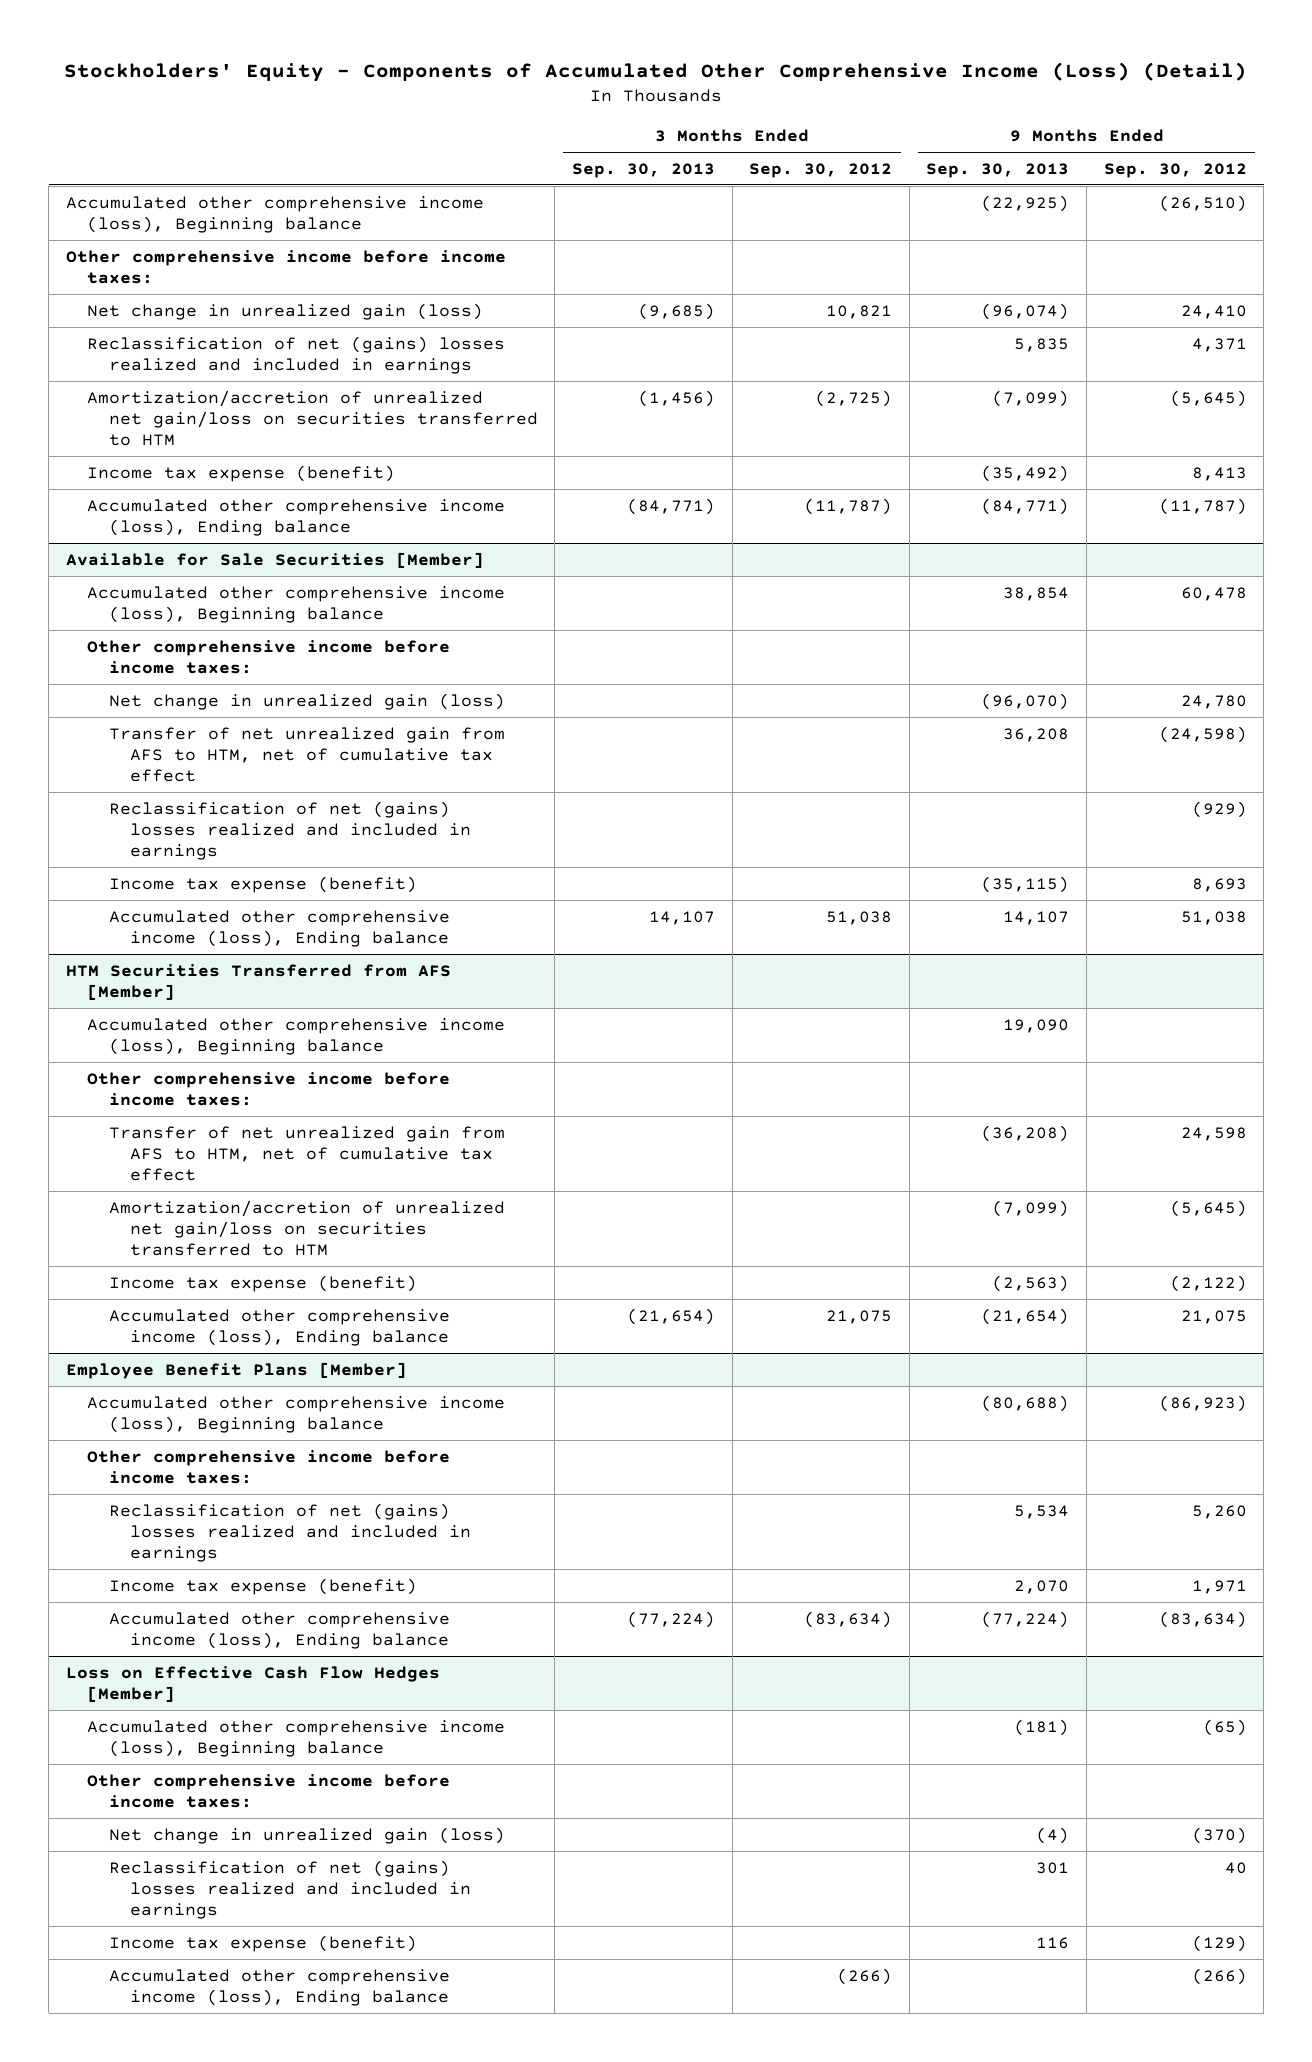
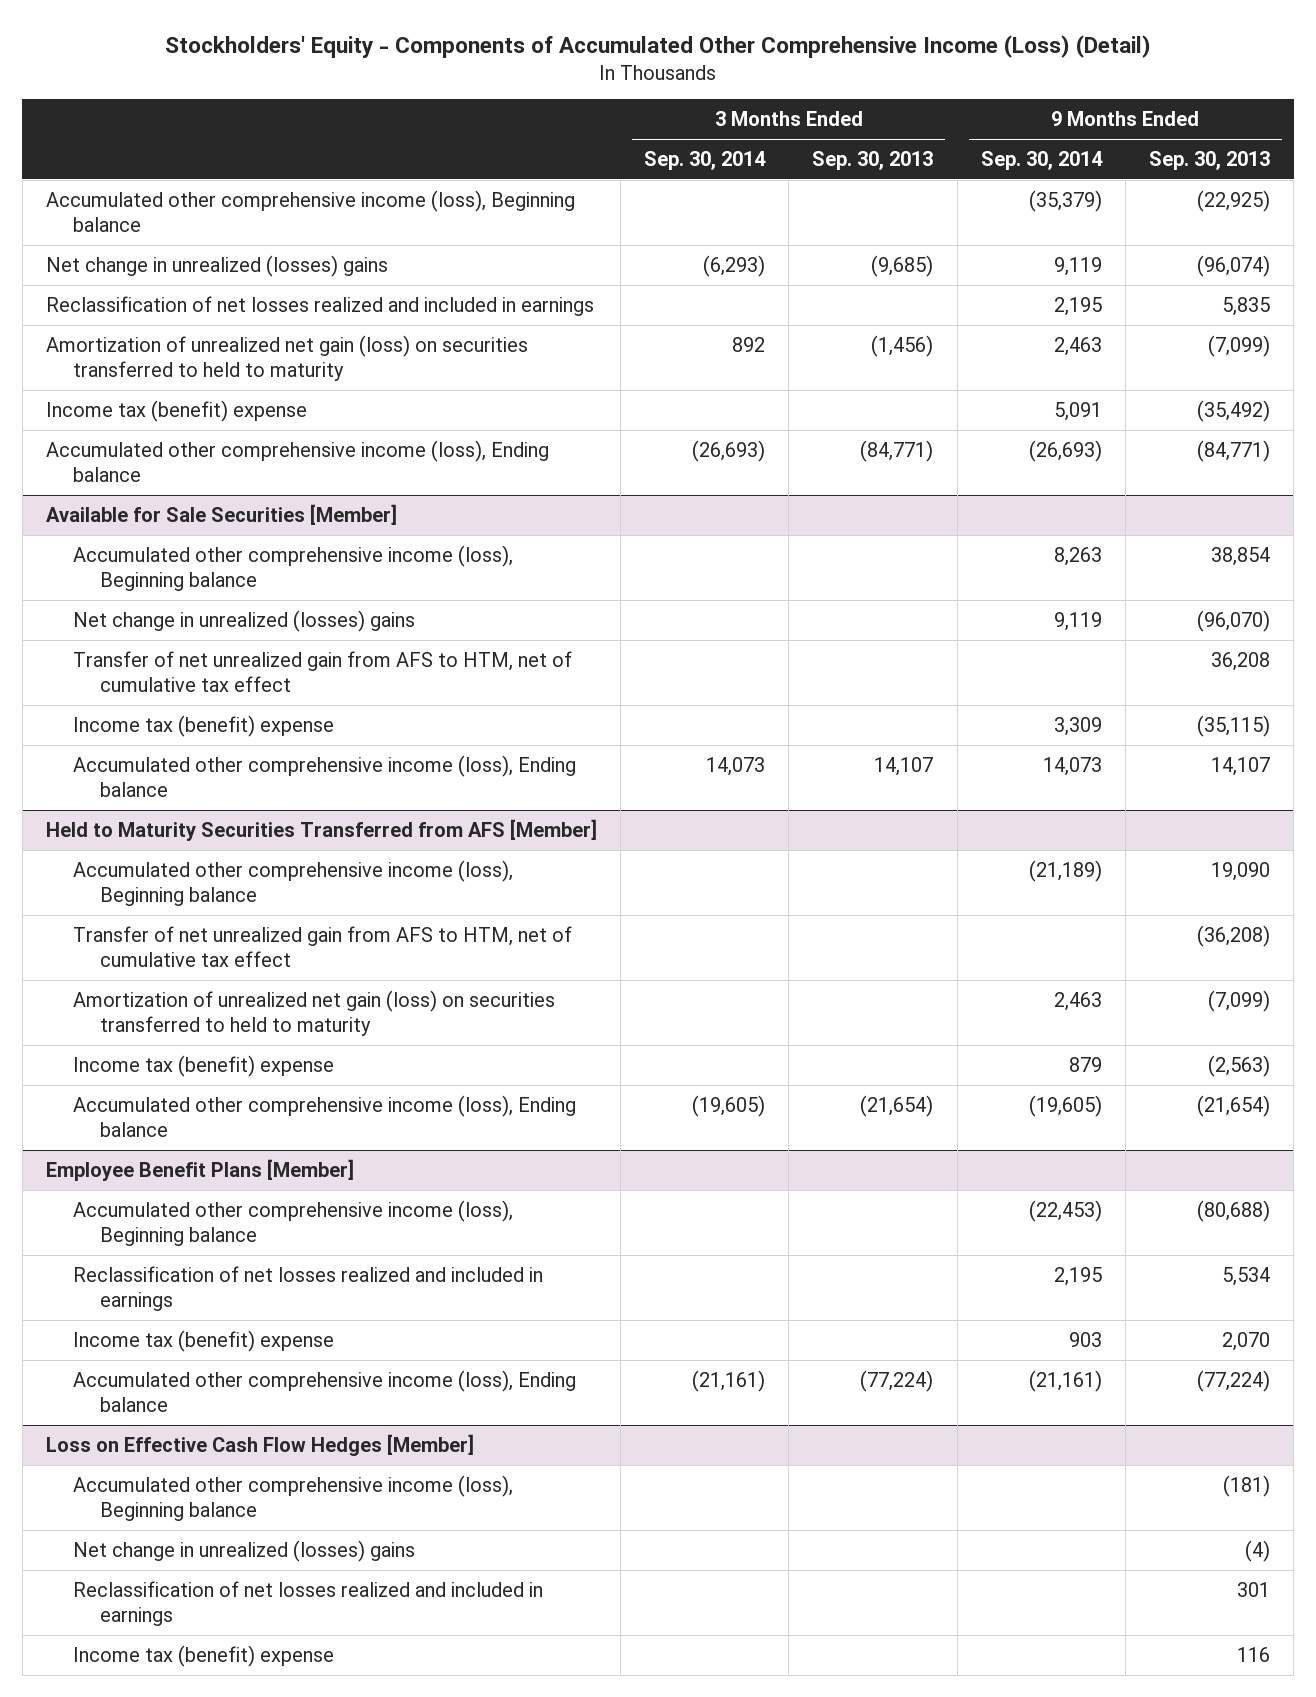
- | 3 Months Ended Sep. 30, 2013 | 3 Months Ended Sep. 30, 2012 | 9 Months Ended Sep. 30, 2013 | 9 Months Ended Sep. 30, 2012
+ | 3 Months Ended Sep. 30, 2014 | 3 Months Ended Sep. 30, 2013 | 9 Months Ended Sep. 30, 2014 | 9 Months Ended Sep. 30, 2013
- Other comprehensive income before income taxes:
- Net change in unrealized gain (loss) | (9,685) | 10,821 | (96,074) | 24,410
- Reclassification of net (gains) losses realized and included in earnings | | | 5,835 | 4,371
- Amortization/accretion of unrealized net gain/loss on securities transferred to HTM | (1,456) | (2,725) | (7,099) | (5,645)
- Income tax expense (benefit) | | | (35,492) | 8,413
+ Net change in unrealized (losses) gains | (6,293) | (9,685) | 9,119 | (96,074)
+ Reclassification of net losses realized and included in earnings | | | 2,195 | 5,835
+ Amortization of unrealized net gain (loss) on securities transferred to held to maturity | 892 | (1,456) | 2,463 | (7,099)
+ Income tax (benefit) expense | | | 5,091 | (35,492)
@ Available for Sale Securities [Member]
- Other comprehensive income before income taxes:
- Net change in unrealized gain (loss) | | | (96,070) | 24,780
+ Net change in unrealized (losses) gains | | | 9,119 | (96,070)
- Reclassification of net (gains) losses realized and included in earnings | | | | (929)
- Income tax expense (benefit) | | | (35,115) | 8,693
+ Income tax (benefit) expense | | | 3,309 | (35,115)
- HTM Securities Transferred from AFS [Member]
+ Held to Maturity Securities Transferred from AFS [Member]
- Other comprehensive income before income taxes:
- Amortization/accretion of unrealized net gain/loss on securities transferred to HTM | | | (7,099) | (5,645)
- Income tax expense (benefit) | | | (2,563) | (2,122)
+ Amortization of unrealized net gain (loss) on securities transferred to held to maturity | | | 2,463 | (7,099)
+ Income tax (benefit) expense | | | 879 | (2,563)
@ Employee Benefit Plans [Member]
- Other comprehensive income before income taxes:
- Reclassification of net (gains) losses realized and included in earnings | | | 5,534 | 5,260
- Income tax expense (benefit) | | | 2,070 | 1,971
+ Reclassification of net losses realized and included in earnings | | | 2,195 | 5,534
+ Income tax (benefit) expense | | | 903 | 2,070
@ Loss on Effective Cash Flow Hedges [Member]
- Other comprehensive income before income taxes:
- Net change in unrealized gain (loss) | | | (4) | (370)
- Reclassification of net (gains) losses realized and included in earnings | | | 301 | 40
- Income tax expense (benefit) | | | 116 | (129)
- Accumulated other comprehensive income (loss), Ending balance | | (266) | | (266)
+ Net change in unrealized (losses) gains | | | | (4)
+ Reclassification of net losses realized and included in earnings | | | | 301
+ Income tax (benefit) expense | | | | 116

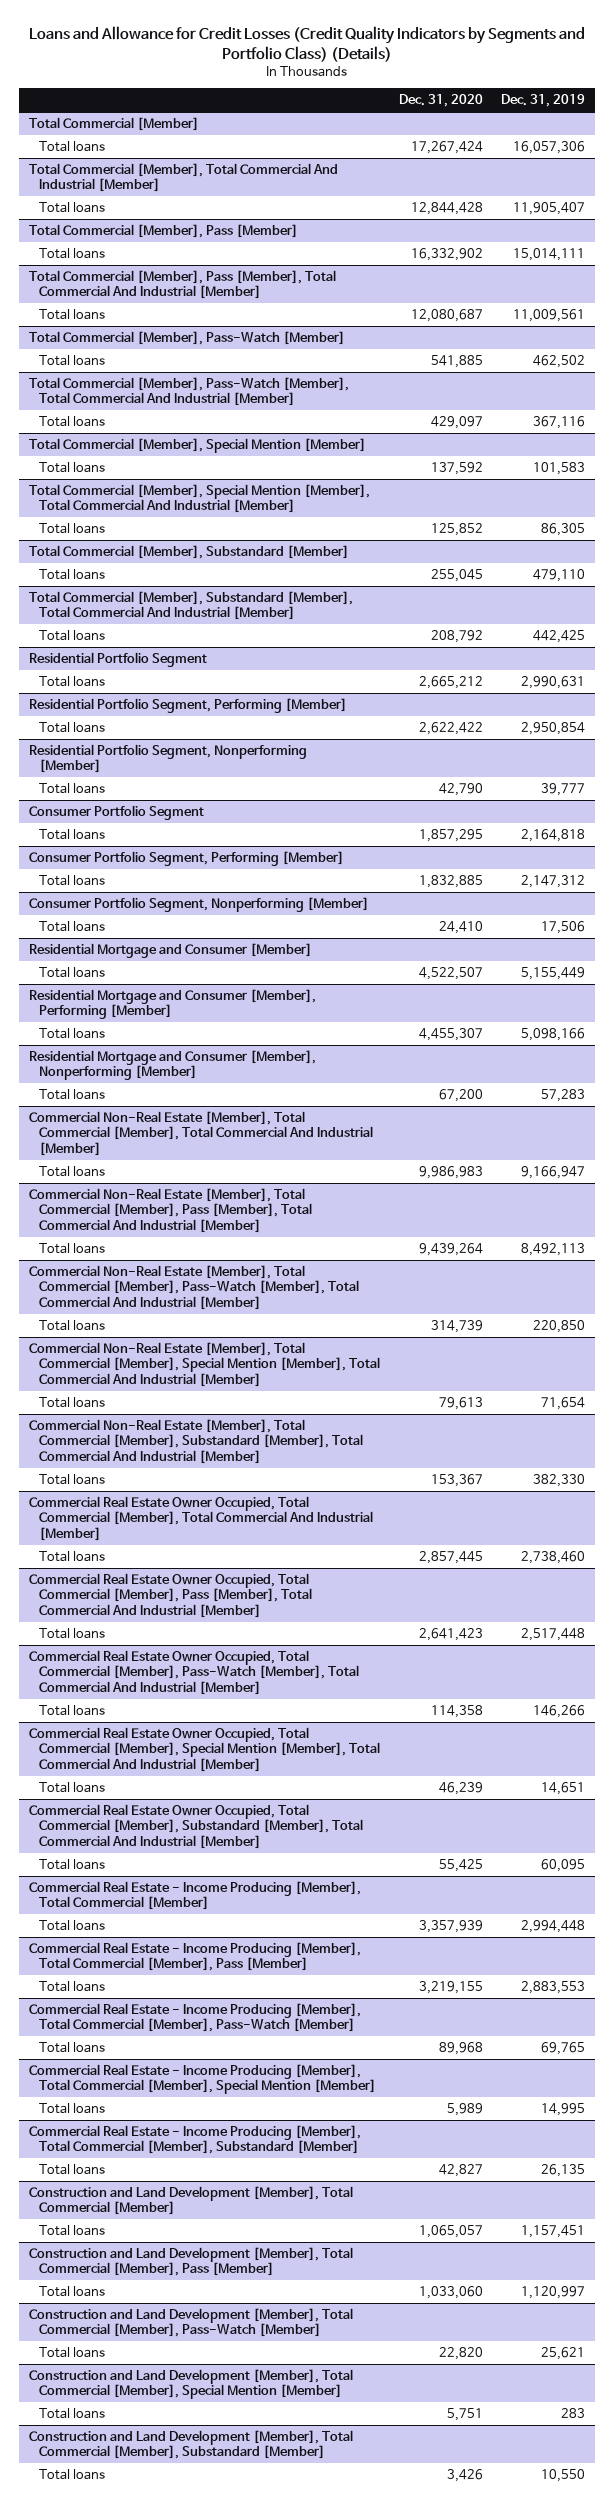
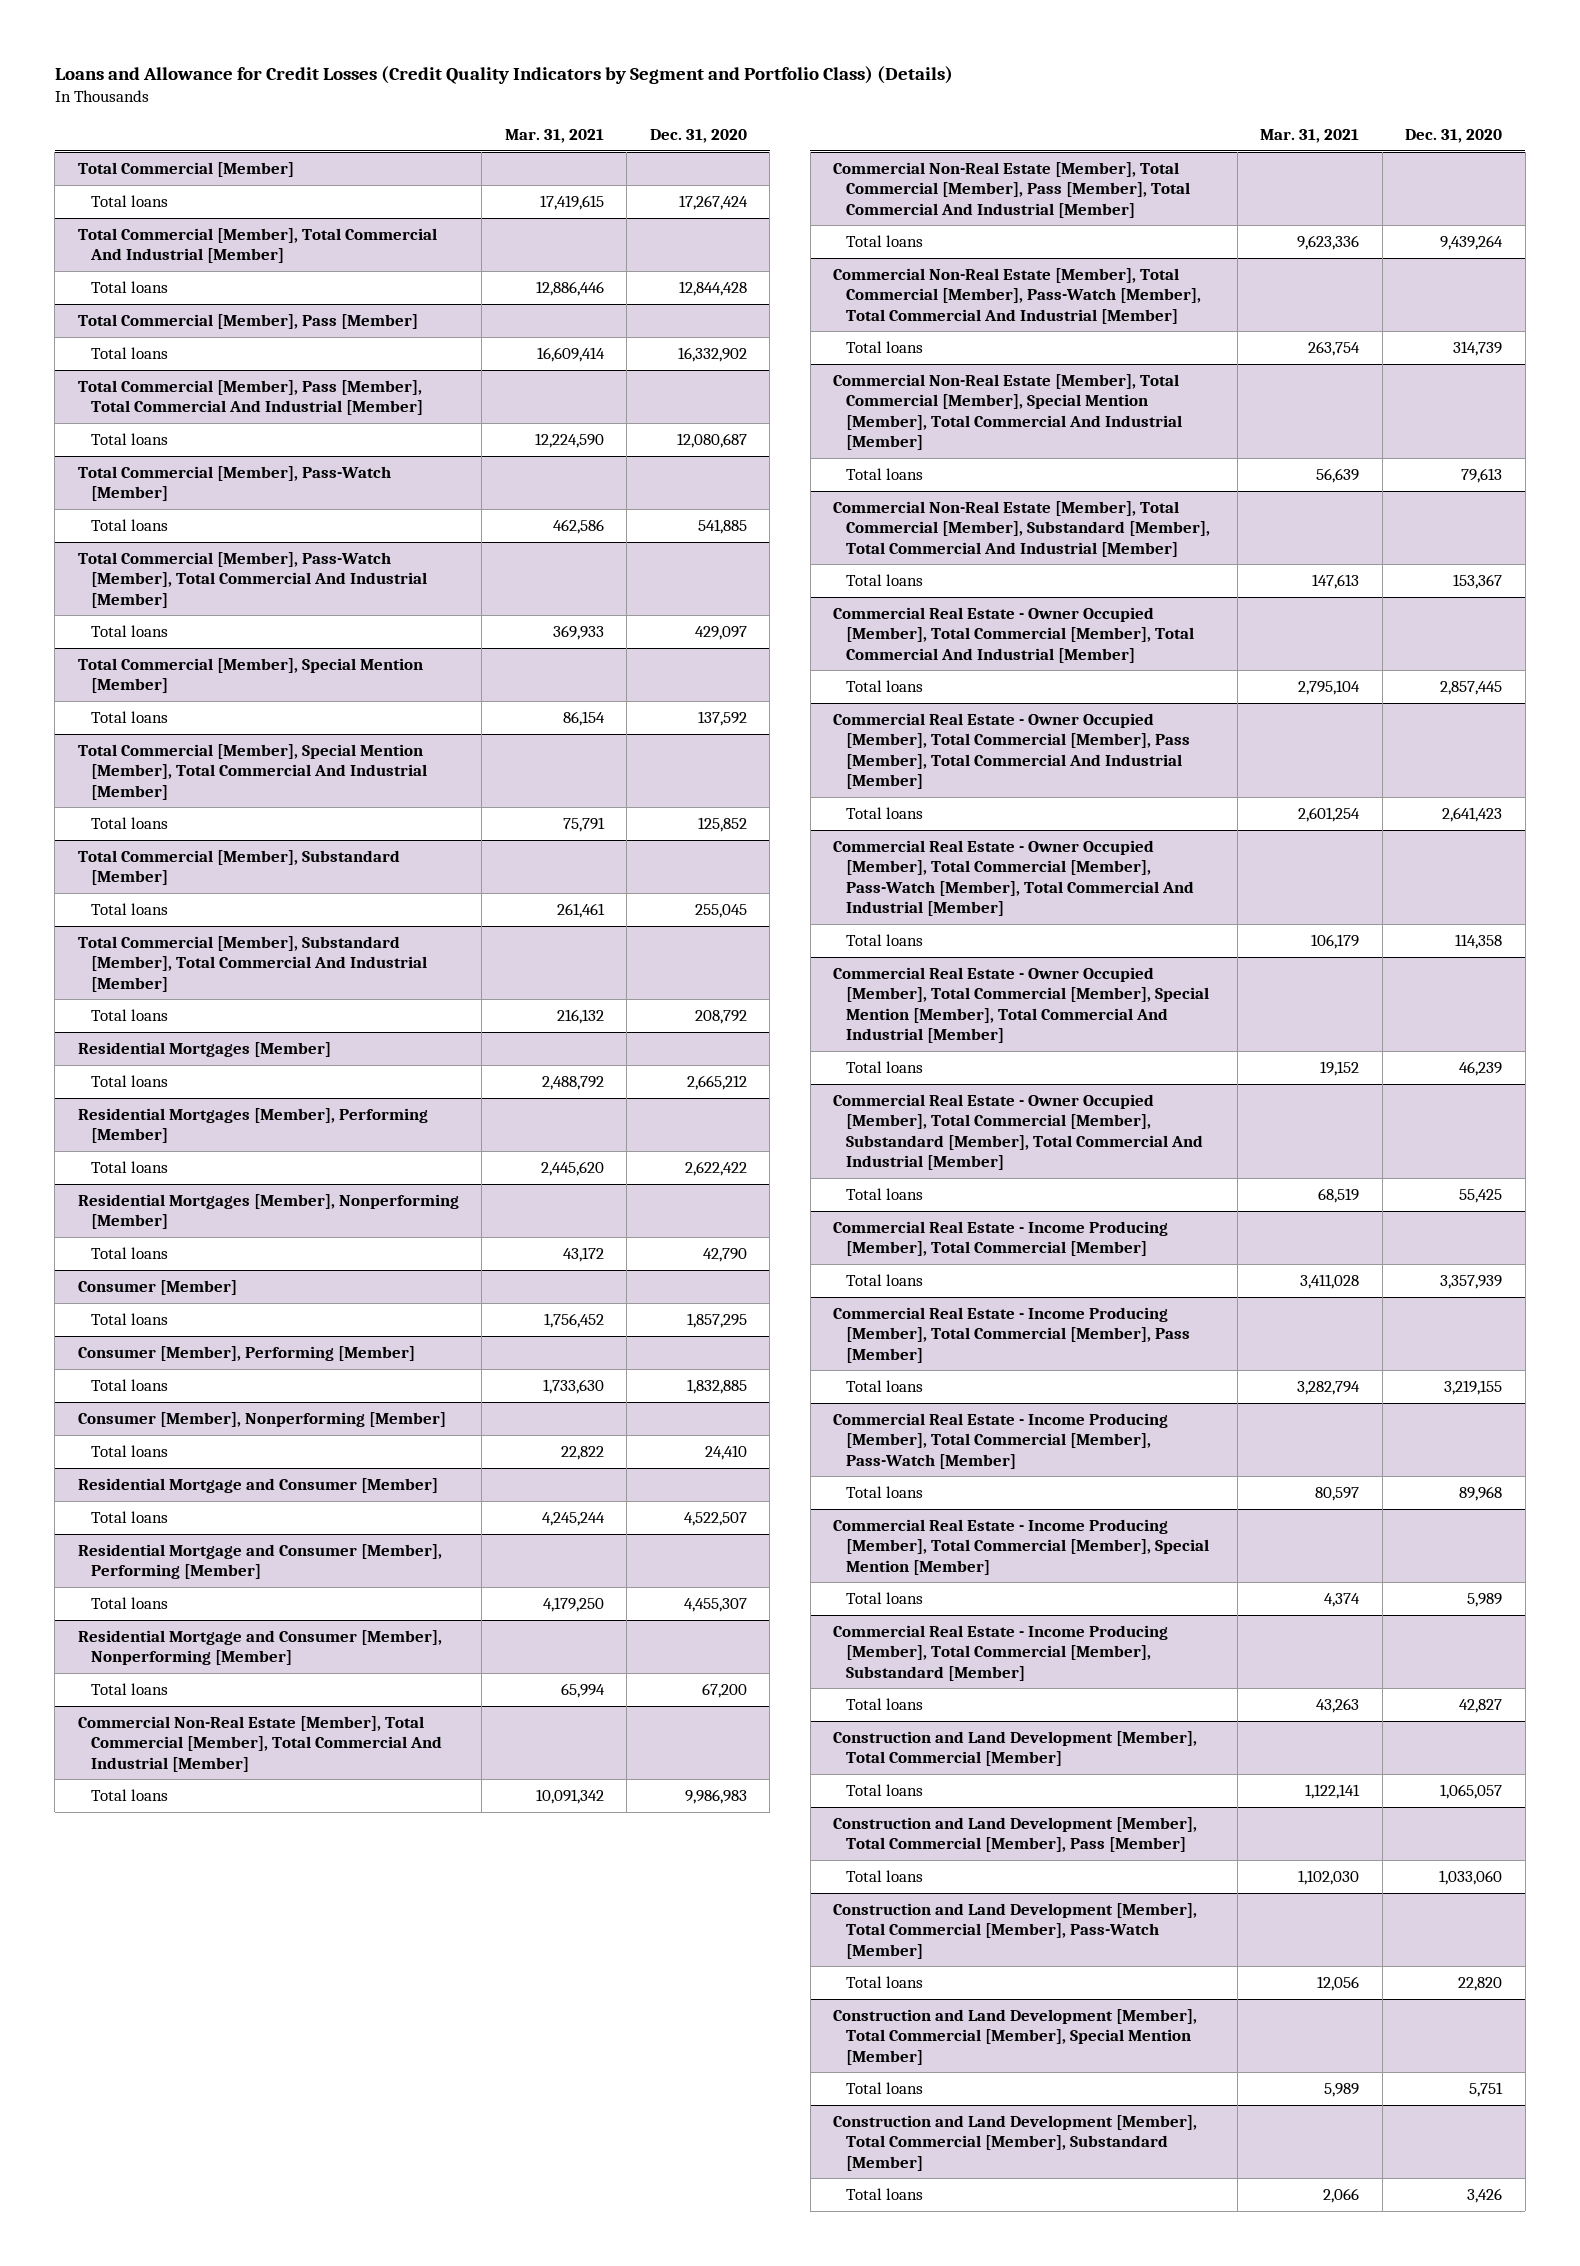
- Loans and Allowance for Credit Losses (Credit Quality Indicators by Segments and Portfolio Class) (Details)
+ Loans and Allowance for Credit Losses (Credit Quality Indicators by Segment and Portfolio Class) (Details)
- | Dec. 31, 2020 | Dec. 31, 2019
+ | Mar. 31, 2021 | Dec. 31, 2020
- Residential Portfolio Segment
+ Residential Mortgages [Member]
- Residential Portfolio Segment, Performing [Member]
+ Residential Mortgages [Member], Performing [Member]
- Residential Portfolio Segment, Nonperforming [Member]
+ Residential Mortgages [Member], Nonperforming [Member]
- Consumer Portfolio Segment
+ Consumer [Member]
- Consumer Portfolio Segment, Performing [Member]
+ Consumer [Member], Performing [Member]
- Consumer Portfolio Segment, Nonperforming [Member]
+ Consumer [Member], Nonperforming [Member]
- Commercial Real Estate Owner Occupied, Total Commercial [Member], Total Commercial And Industrial [Member]
+ Commercial Real Estate - Owner Occupied [Member], Total Commercial [Member], Total Commercial And Industrial [Member]
- Commercial Real Estate Owner Occupied, Total Commercial [Member], Pass [Member], Total Commercial And Industrial [Member]
+ Commercial Real Estate - Owner Occupied [Member], Total Commercial [Member], Pass [Member], Total Commercial And Industrial [Member]
- Commercial Real Estate Owner Occupied, Total Commercial [Member], Pass-Watch [Member], Total Commercial And Industrial [Member]
+ Commercial Real Estate - Owner Occupied [Member], Total Commercial [Member], Pass-Watch [Member], Total Commercial And Industrial [Member]
- Commercial Real Estate Owner Occupied, Total Commercial [Member], Special Mention [Member], Total Commercial And Industrial [Member]
+ Commercial Real Estate - Owner Occupied [Member], Total Commercial [Member], Special Mention [Member], Total Commercial And Industrial [Member]
- Commercial Real Estate Owner Occupied, Total Commercial [Member], Substandard [Member], Total Commercial And Industrial [Member]
+ Commercial Real Estate - Owner Occupied [Member], Total Commercial [Member], Substandard [Member], Total Commercial And Industrial [Member]

